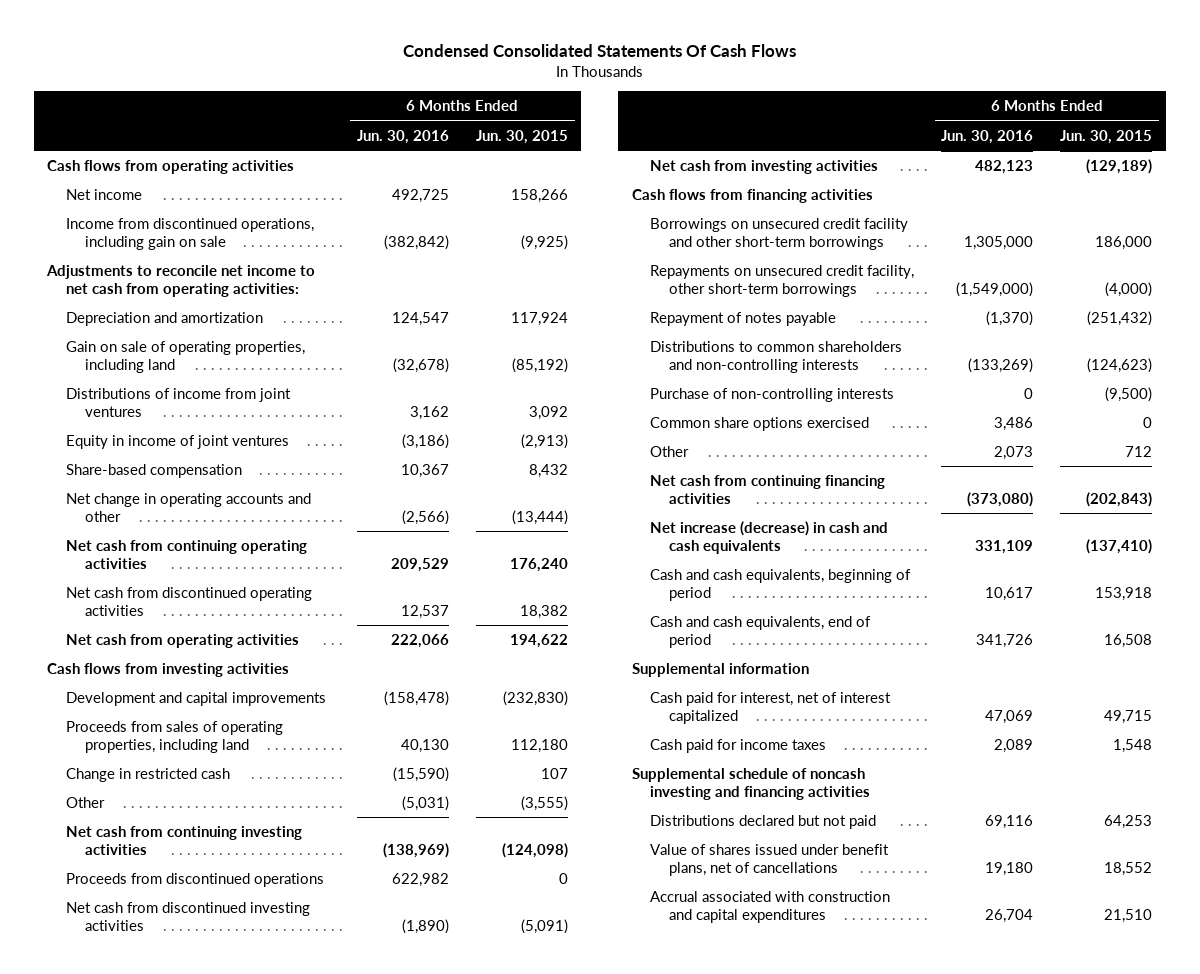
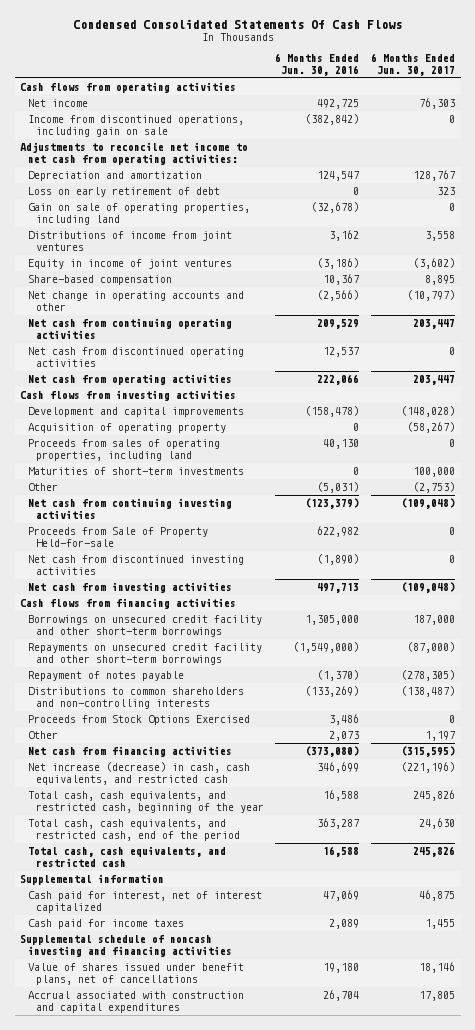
- | 6 Months Ended Jun. 30, 2016 | 6 Months Ended Jun. 30, 2015
+ | 6 Months Ended Jun. 30, 2016 | 6 Months Ended Jun. 30, 2017
+ Loss on early retirement of debt | 0 | 323
+ Acquisition of operating property | 0 | (58,267)
- Change in restricted cash | (15,590) | 107
+ Maturities of short-term investments | 0 | 100,000
- Net cash from continuing investing activities | (138,969) | (124,098)
- Proceeds from discontinued operations | 622,982 | 0
+ Net cash from continuing investing activities | (123,379) | (109,048)
+ Proceeds from Sale of Property Held-for-sale | 622,982 | 0
- Net cash from investing activities | 482,123 | (129,189)
+ Net cash from investing activities | 497,713 | (109,048)
- Repayments on unsecured credit facility, other short-term borrowings | (1,549,000) | (4,000)
+ Repayments on unsecured credit facility and other short-term borrowings | (1,549,000) | (87,000)
- Purchase of non-controlling interests | 0 | (9,500)
- Common share options exercised | 3,486 | 0
+ Proceeds from Stock Options Exercised | 3,486 | 0
- Net cash from continuing financing activities | (373,080) | (202,843)
- Net increase (decrease) in cash and cash equivalents | 331,109 | (137,410)
- Cash and cash equivalents, beginning of period | 10,617 | 153,918
- Cash and cash equivalents, end of period | 341,726 | 16,508
+ Net cash from financing activities | (373,080) | (315,595)
+ Net increase (decrease) in cash, cash equivalents, and restricted cash | 346,699 | (221,196)
+ Total cash, cash equivalents, and restricted cash, beginning of the year | 16,588 | 245,826
+ Total cash, cash equivalents, and restricted cash, end of the period | 363,287 | 24,630
+ Total cash, cash equivalents, and restricted cash | 16,588 | 245,826
- Distributions declared but not paid | 69,116 | 64,253

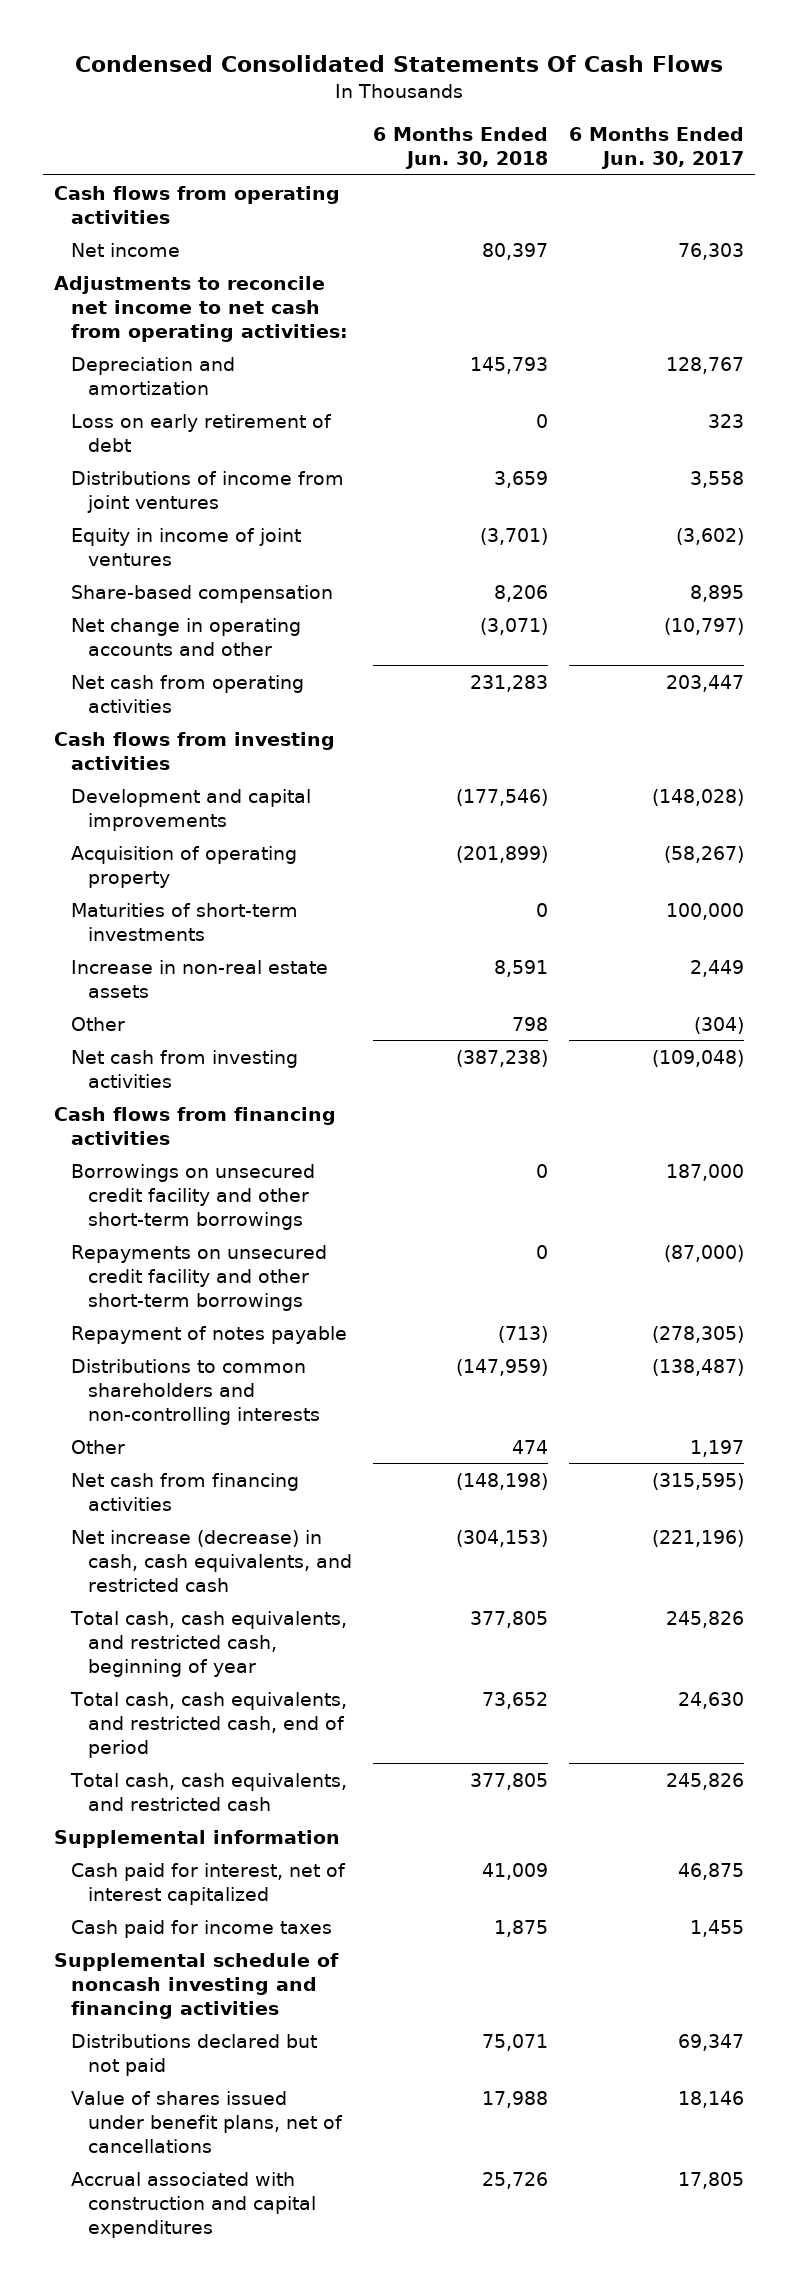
- | 6 Months Ended Jun. 30, 2016 | 6 Months Ended Jun. 30, 2017
+ | 6 Months Ended Jun. 30, 2018 | 6 Months Ended Jun. 30, 2017
- Income from discontinued operations, including gain on sale | (382,842) | 0
- Gain on sale of operating properties, including land | (32,678) | 0
- Net cash from continuing operating activities | 209,529 | 203,447
- Net cash from discontinued operating activities | 12,537 | 0
- Proceeds from sales of operating properties, including land | 40,130 | 0
- Other | (5,031) | (2,753)
- Net cash from continuing investing activities | (123,379) | (109,048)
- Proceeds from Sale of Property Held-for-sale | 622,982 | 0
- Net cash from discontinued investing activities | (1,890) | 0
+ Increase in non-real estate assets | 8,591 | 2,449
+ Other | 798 | (304)
- Proceeds from Stock Options Exercised | 3,486 | 0
- Total cash, cash equivalents, and restricted cash, beginning of the year | 16,588 | 245,826
- Total cash, cash equivalents, and restricted cash, end of the period | 363,287 | 24,630
+ Total cash, cash equivalents, and restricted cash, beginning of year | 377,805 | 245,826
+ Total cash, cash equivalents, and restricted cash, end of period | 73,652 | 24,630
+ Distributions declared but not paid | 75,071 | 69,347

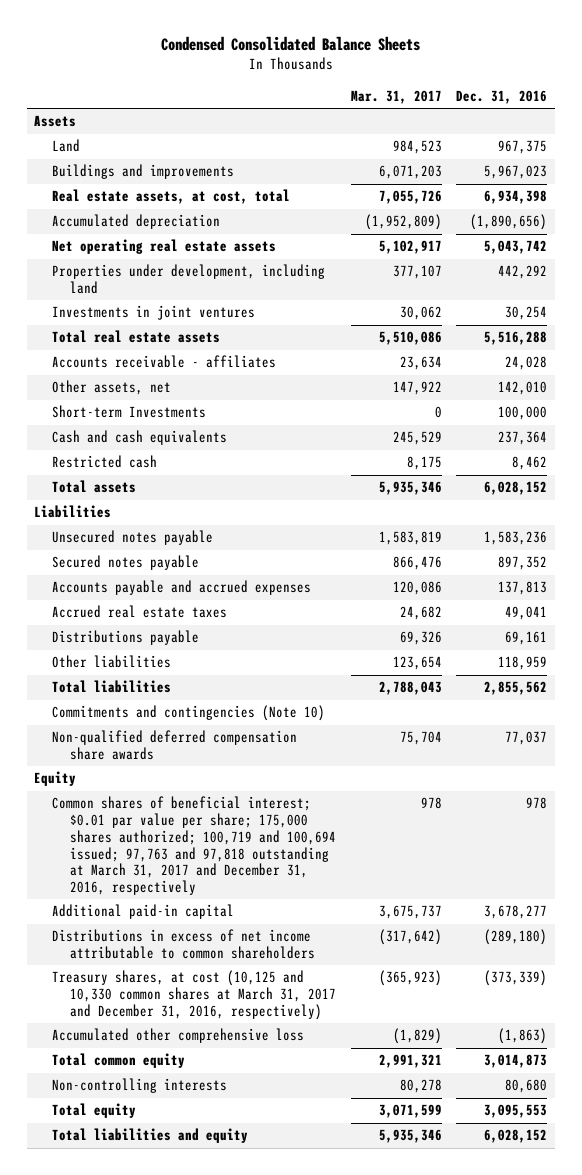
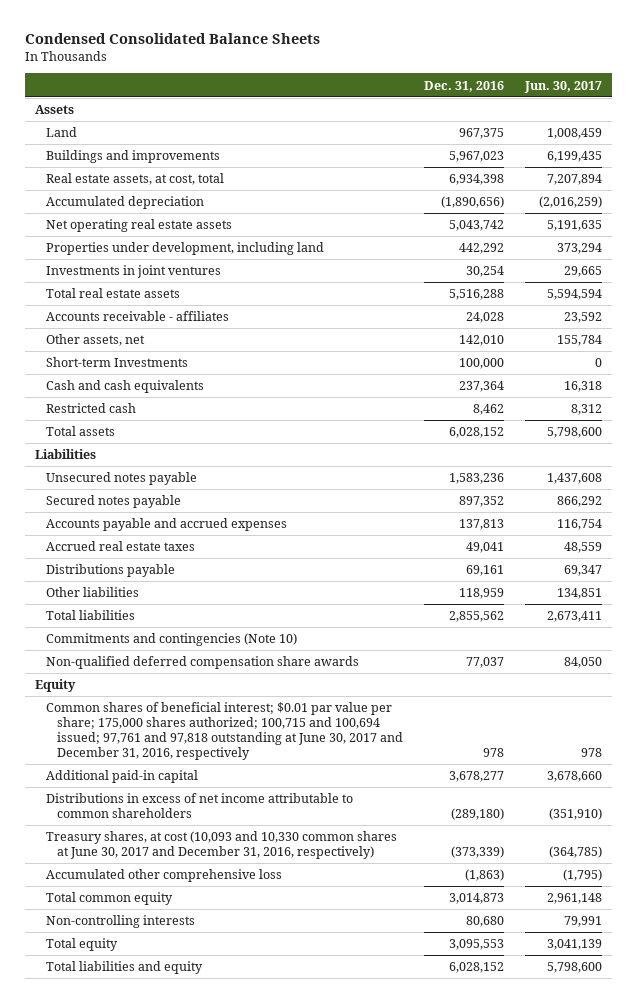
- | Mar. 31, 2017 | Dec. 31, 2016
+ | Dec. 31, 2016 | Jun. 30, 2017
- Common shares of beneficial interest; $0.01 par value per share; 175,000 shares authorized; 100,719 and 100,694 issued; 97,763 and 97,818 outstanding at March 31, 2017 and December 31, 2016, respectively | 978 | 978
+ Common shares of beneficial interest; $0.01 par value per share; 175,000 shares authorized; 100,715 and 100,694 issued; 97,761 and 97,818 outstanding at June 30, 2017 and December 31, 2016, respectively | 978 | 978
- Treasury shares, at cost (10,125 and 10,330 common shares at March 31, 2017 and December 31, 2016, respectively) | (365,923) | (373,339)
+ Treasury shares, at cost (10,093 and 10,330 common shares at June 30, 2017 and December 31, 2016, respectively) | (373,339) | (364,785)

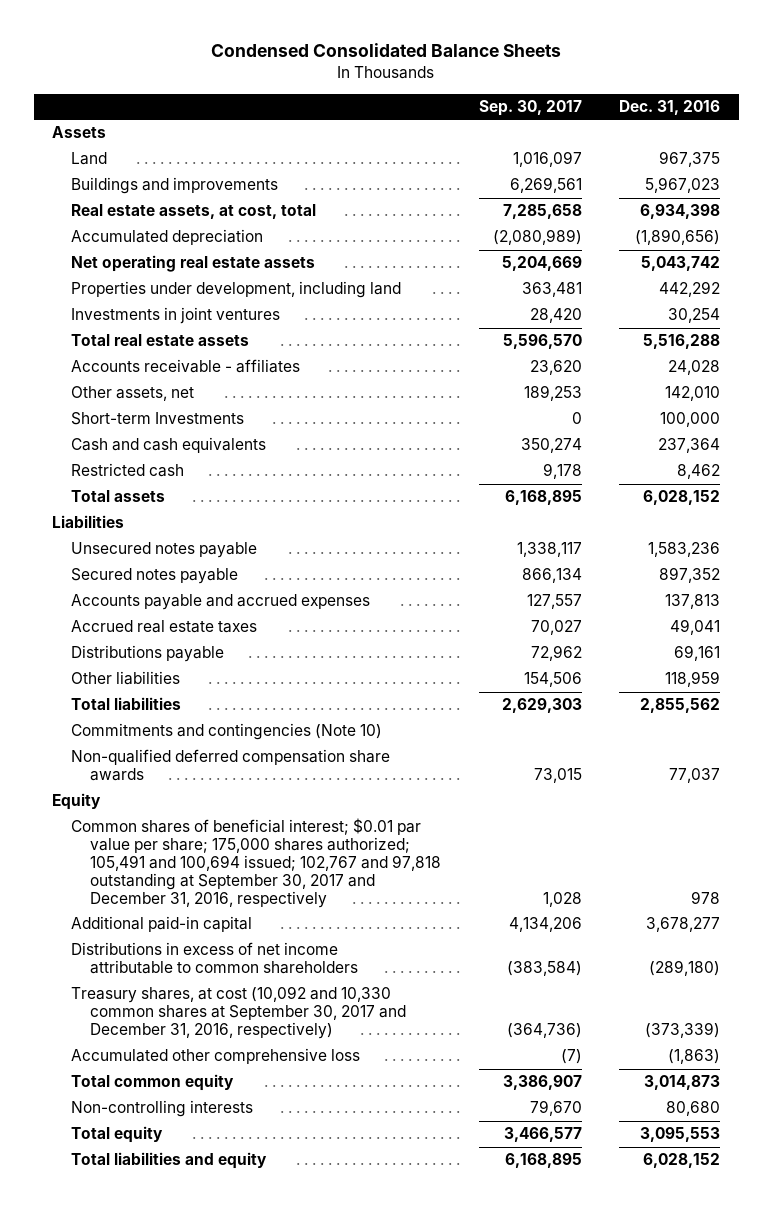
- | Dec. 31, 2016 | Jun. 30, 2017
+ | Sep. 30, 2017 | Dec. 31, 2016
- Common shares of beneficial interest; $0.01 par value per share; 175,000 shares authorized; 100,715 and 100,694 issued; 97,761 and 97,818 outstanding at June 30, 2017 and December 31, 2016, respectively | 978 | 978
+ Common shares of beneficial interest; $0.01 par value per share; 175,000 shares authorized; 105,491 and 100,694 issued; 102,767 and 97,818 outstanding at September 30, 2017 and December 31, 2016, respectively | 1,028 | 978
- Treasury shares, at cost (10,093 and 10,330 common shares at June 30, 2017 and December 31, 2016, respectively) | (373,339) | (364,785)
+ Treasury shares, at cost (10,092 and 10,330 common shares at September 30, 2017 and December 31, 2016, respectively) | (364,736) | (373,339)

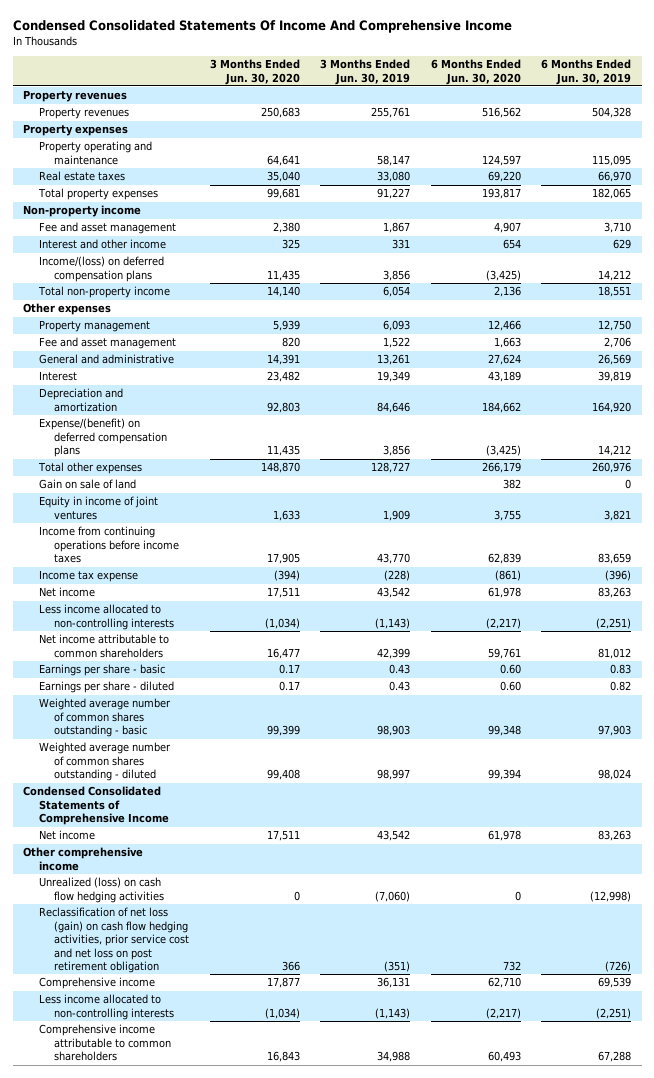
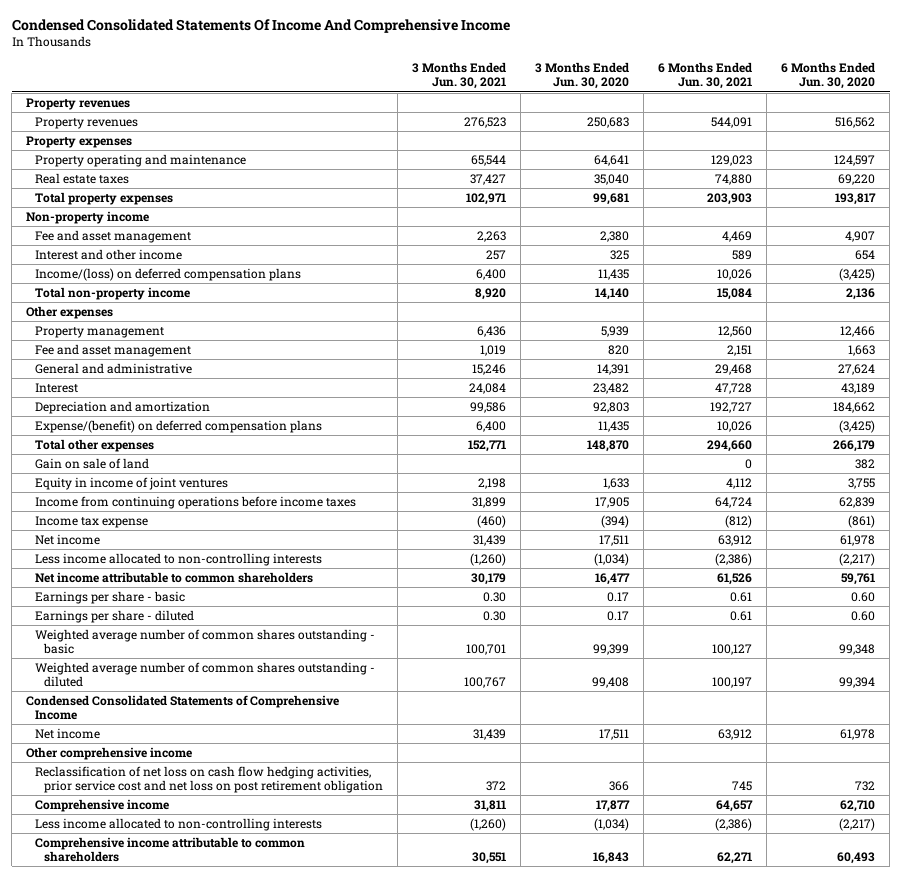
- | 3 Months Ended Jun. 30, 2020 | 3 Months Ended Jun. 30, 2019 | 6 Months Ended Jun. 30, 2020 | 6 Months Ended Jun. 30, 2019
+ | 3 Months Ended Jun. 30, 2021 | 3 Months Ended Jun. 30, 2020 | 6 Months Ended Jun. 30, 2021 | 6 Months Ended Jun. 30, 2020
- Unrealized (loss) on cash flow hedging activities | 0 | (7,060) | 0 | (12,998)
- Reclassification of net loss (gain) on cash flow hedging activities, prior service cost and net loss on post retirement obligation | 366 | (351) | 732 | (726)
+ Reclassification of net loss on cash flow hedging activities, prior service cost and net loss on post retirement obligation | 372 | 366 | 745 | 732

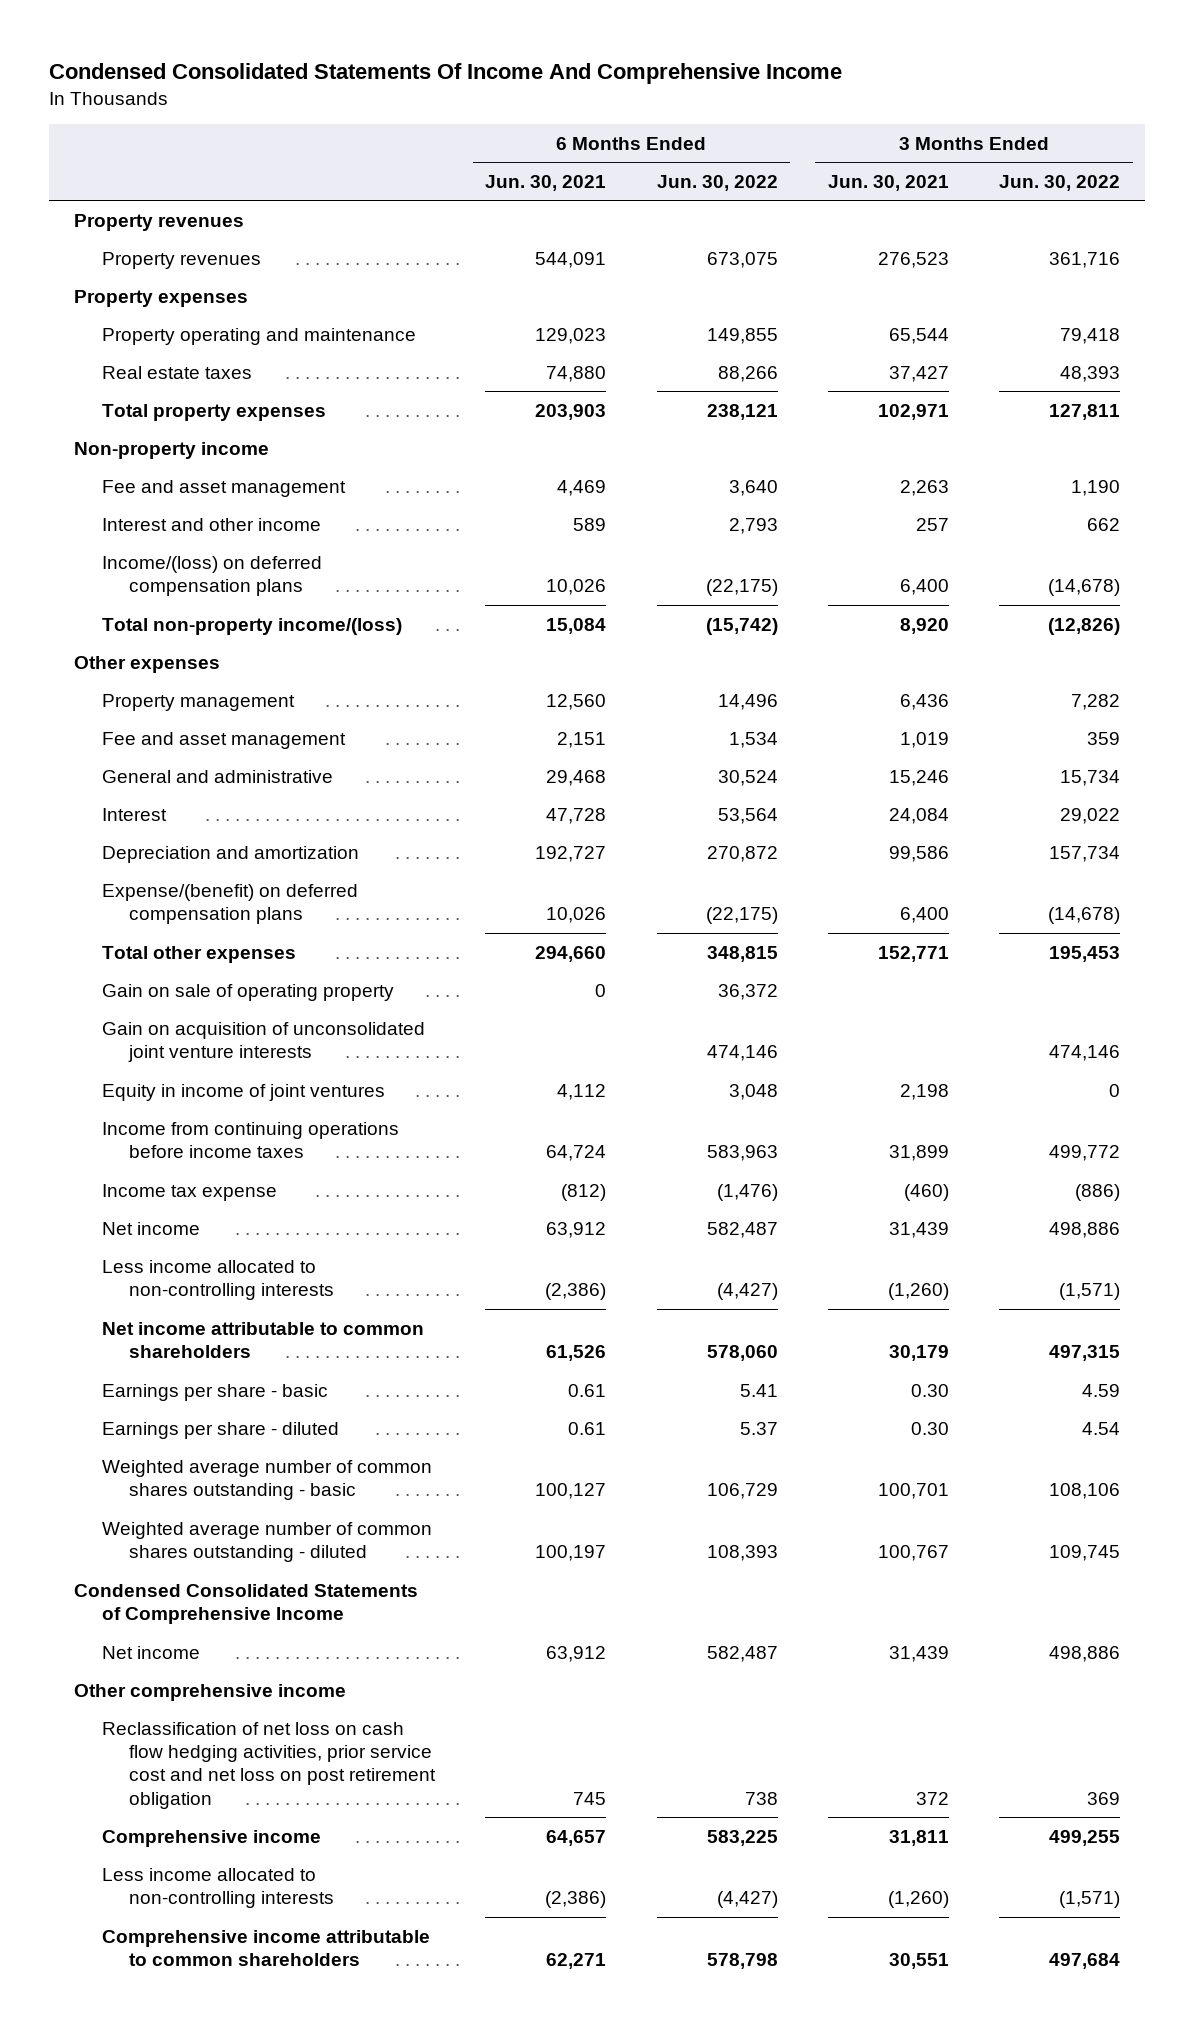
- | 3 Months Ended Jun. 30, 2021 | 3 Months Ended Jun. 30, 2020 | 6 Months Ended Jun. 30, 2021 | 6 Months Ended Jun. 30, 2020
+ | 6 Months Ended Jun. 30, 2021 | 6 Months Ended Jun. 30, 2022 | 3 Months Ended Jun. 30, 2021 | 3 Months Ended Jun. 30, 2022
- Total non-property income | 8,920 | 14,140 | 15,084 | 2,136
+ Total non-property income/(loss) | 15,084 | (15,742) | 8,920 | (12,826)
- Gain on sale of land | | | 0 | 382
+ Gain on sale of operating property | 0 | 36,372 | |
+ Gain on acquisition of unconsolidated joint venture interests | | 474,146 | | 474,146

